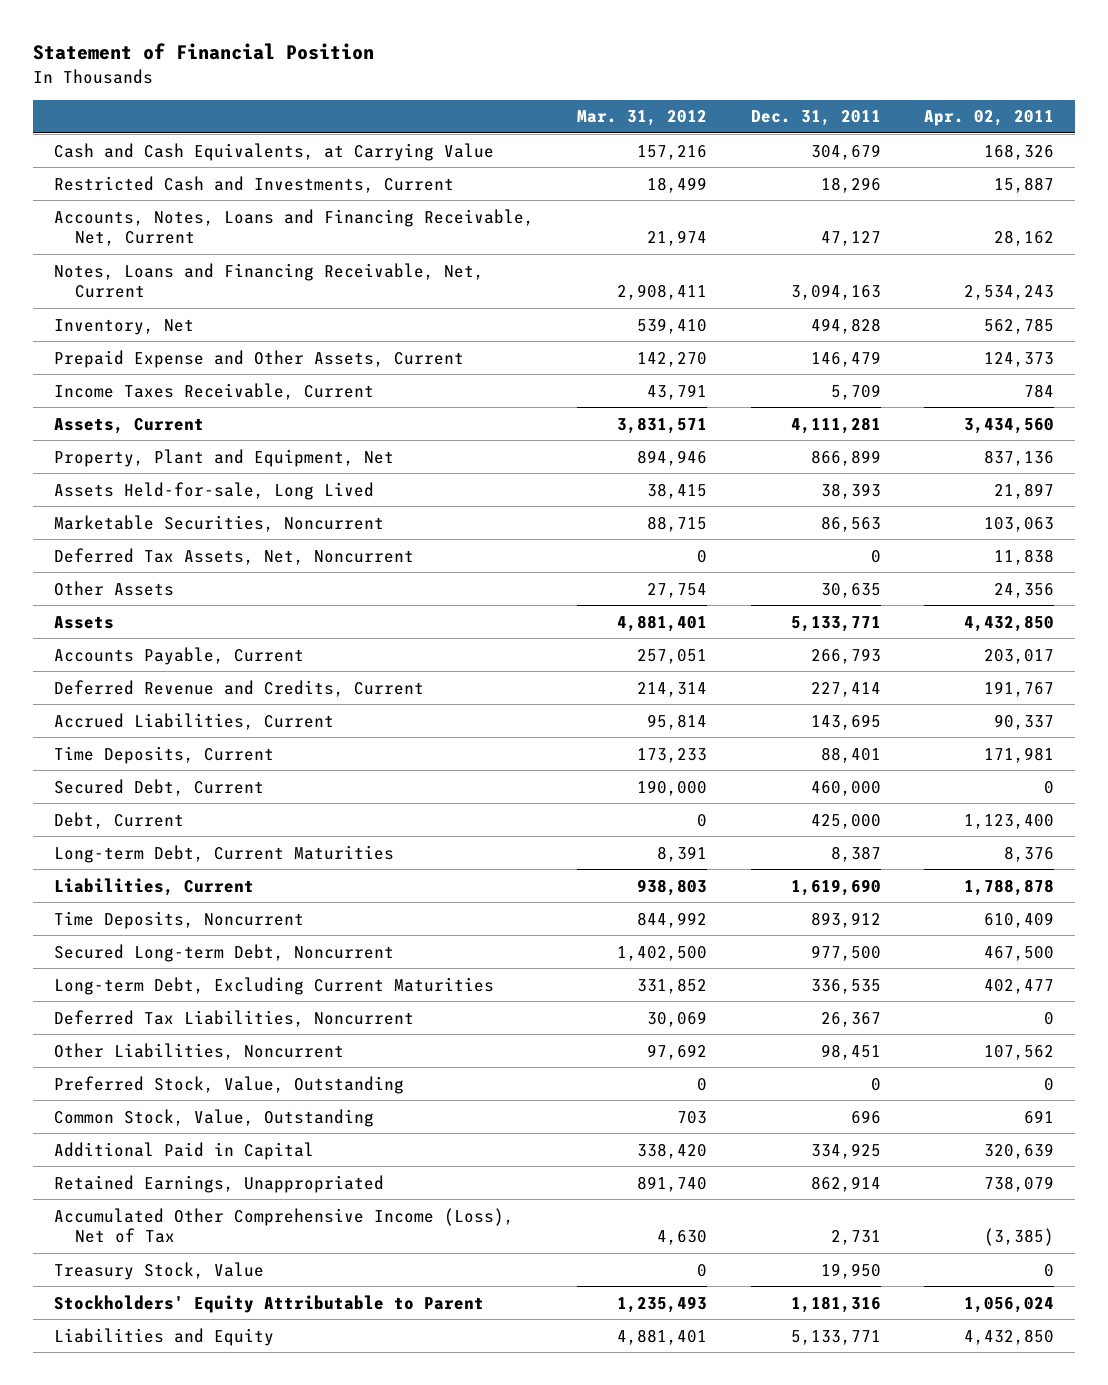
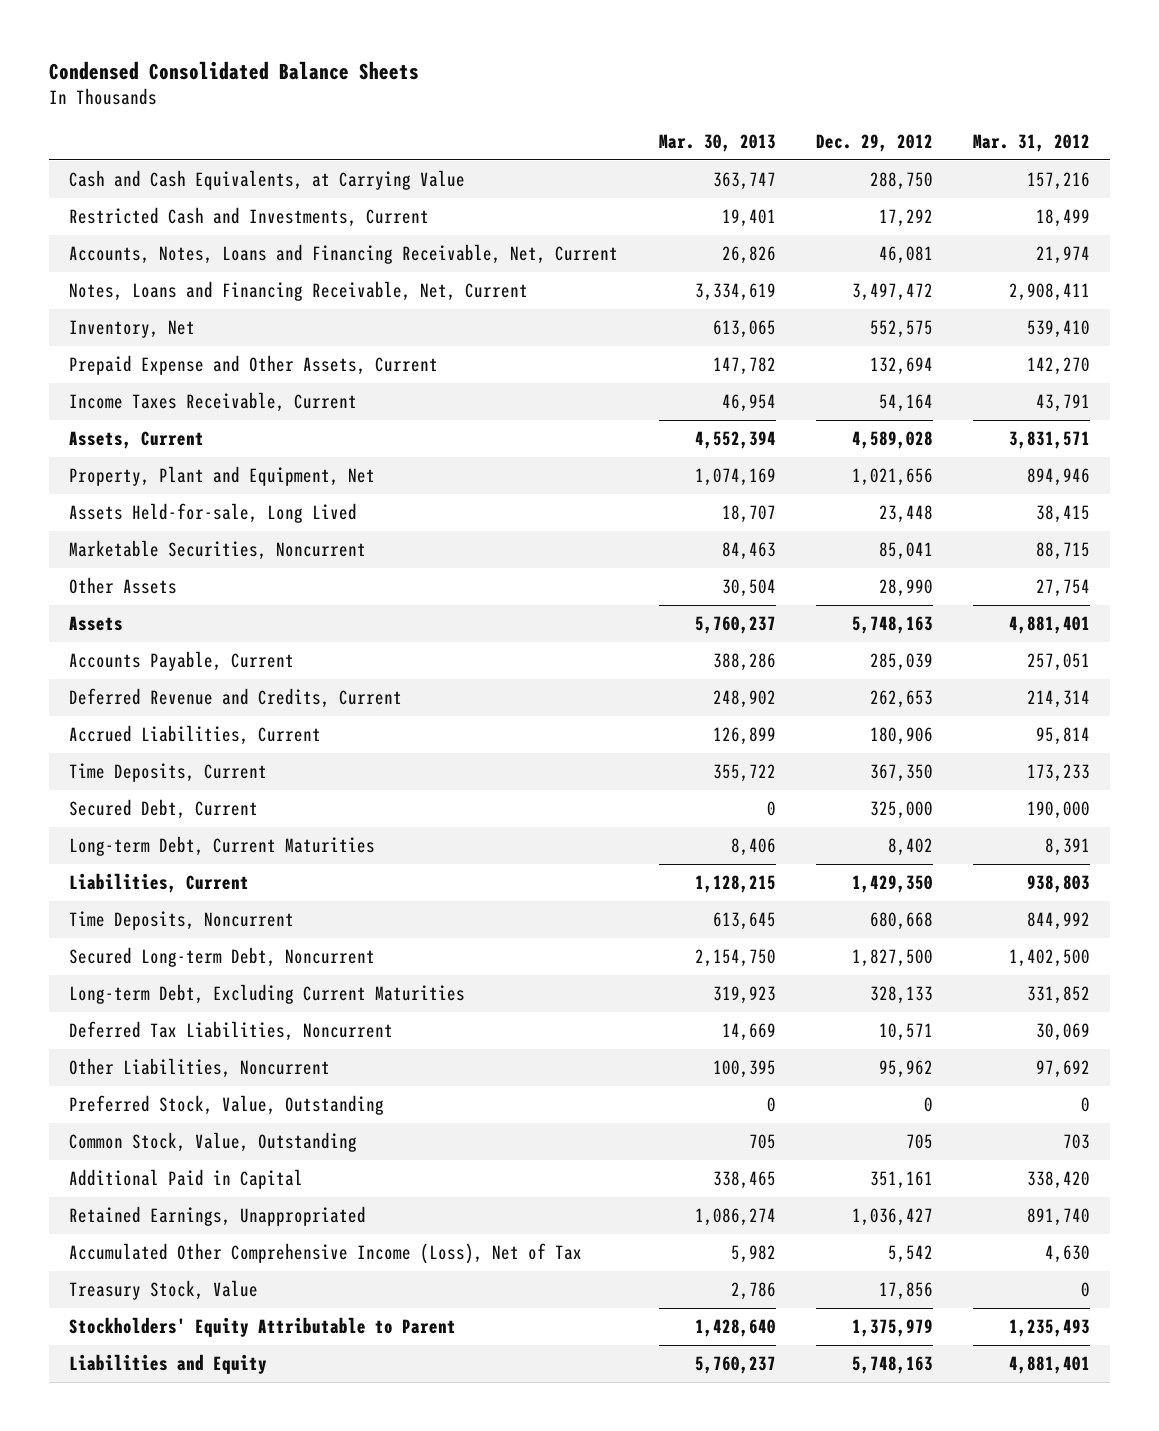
- Statement of Financial Position
+ Condensed Consolidated Balance Sheets
- | Mar. 31, 2012 | Dec. 31, 2011 | Apr. 02, 2011
+ | Mar. 30, 2013 | Dec. 29, 2012 | Mar. 31, 2012
- Deferred Tax Assets, Net, Noncurrent | 0 | 0 | 11,838
- Debt, Current | 0 | 425,000 | 1,123,400

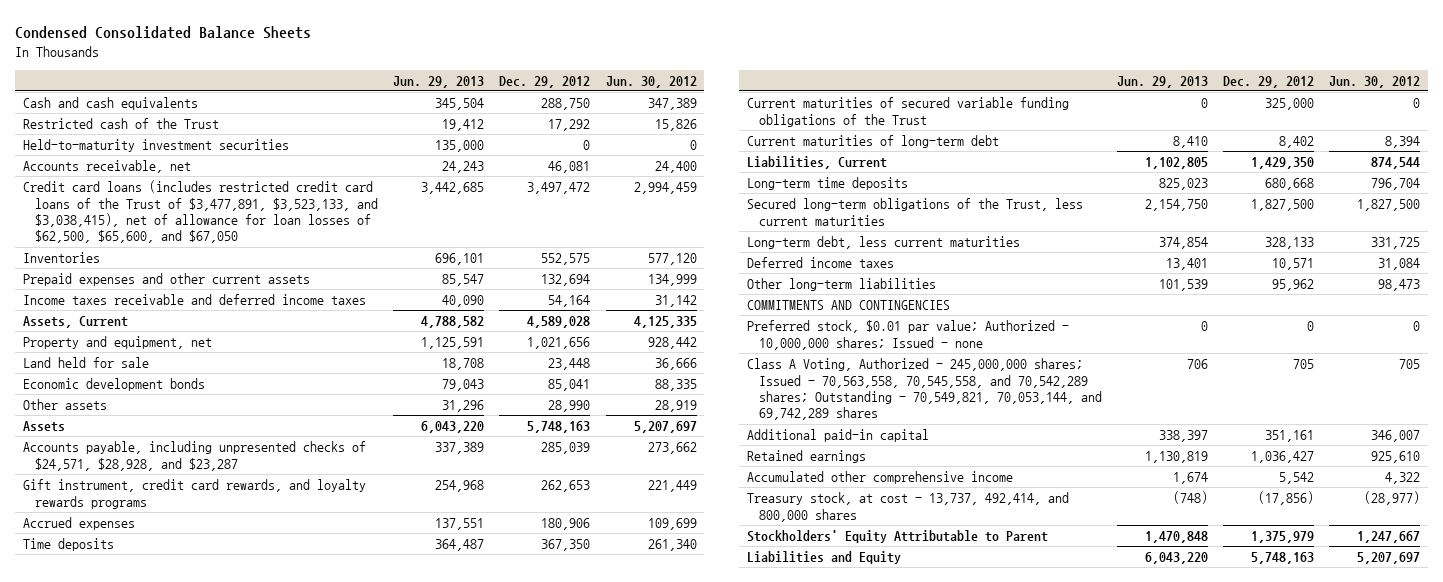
- | Mar. 30, 2013 | Dec. 29, 2012 | Mar. 31, 2012
+ | Jun. 29, 2013 | Dec. 29, 2012 | Jun. 30, 2012
- Cash and Cash Equivalents, at Carrying Value | 363,747 | 288,750 | 157,216
- Restricted Cash and Investments, Current | 19,401 | 17,292 | 18,499
- Accounts, Notes, Loans and Financing Receivable, Net, Current | 26,826 | 46,081 | 21,974
- Notes, Loans and Financing Receivable, Net, Current | 3,334,619 | 3,497,472 | 2,908,411
- Inventory, Net | 613,065 | 552,575 | 539,410
- Prepaid Expense and Other Assets, Current | 147,782 | 132,694 | 142,270
- Income Taxes Receivable, Current | 46,954 | 54,164 | 43,791
+ Cash and cash equivalents | 345,504 | 288,750 | 347,389
+ Restricted cash of the Trust | 19,412 | 17,292 | 15,826
+ Held-to-maturity investment securities | 135,000 | 0 | 0
+ Accounts receivable, net | 24,243 | 46,081 | 24,400
+ Credit card loans (includes restricted credit card loans of the Trust of $3,477,891, $3,523,133, and $3,038,415), net of allowance for loan losses of $62,500, $65,600, and $67,050 | 3,442,685 | 3,497,472 | 2,994,459
+ Inventories | 696,101 | 552,575 | 577,120
+ Prepaid expenses and other current assets | 85,547 | 132,694 | 134,999
+ Income taxes receivable and deferred income taxes | 40,090 | 54,164 | 31,142
- Property, Plant and Equipment, Net | 1,074,169 | 1,021,656 | 894,946
- Assets Held-for-sale, Long Lived | 18,707 | 23,448 | 38,415
- Marketable Securities, Noncurrent | 84,463 | 85,041 | 88,715
- Other Assets | 30,504 | 28,990 | 27,754
+ Property and equipment, net | 1,125,591 | 1,021,656 | 928,442
+ Land held for sale | 18,708 | 23,448 | 36,666
+ Economic development bonds | 79,043 | 85,041 | 88,335
+ Other assets | 31,296 | 28,990 | 28,919
- Accounts Payable, Current | 388,286 | 285,039 | 257,051
- Deferred Revenue and Credits, Current | 248,902 | 262,653 | 214,314
- Accrued Liabilities, Current | 126,899 | 180,906 | 95,814
- Time Deposits, Current | 355,722 | 367,350 | 173,233
- Secured Debt, Current | 0 | 325,000 | 190,000
- Long-term Debt, Current Maturities | 8,406 | 8,402 | 8,391
+ Accounts payable, including unpresented checks of $24,571, $28,928, and $23,287 | 337,389 | 285,039 | 273,662
+ Gift instrument, credit card rewards, and loyalty rewards programs | 254,968 | 262,653 | 221,449
+ Accrued expenses | 137,551 | 180,906 | 109,699
+ Time deposits | 364,487 | 367,350 | 261,340
+ Current maturities of secured variable funding obligations of the Trust | 0 | 325,000 | 0
+ Current maturities of long-term debt | 8,410 | 8,402 | 8,394
- Time Deposits, Noncurrent | 613,645 | 680,668 | 844,992
- Secured Long-term Debt, Noncurrent | 2,154,750 | 1,827,500 | 1,402,500
- Long-term Debt, Excluding Current Maturities | 319,923 | 328,133 | 331,852
- Deferred Tax Liabilities, Noncurrent | 14,669 | 10,571 | 30,069
- Other Liabilities, Noncurrent | 100,395 | 95,962 | 97,692
- Preferred Stock, Value, Outstanding | 0 | 0 | 0
- Common Stock, Value, Outstanding | 705 | 705 | 703
- Additional Paid in Capital | 338,465 | 351,161 | 338,420
- Retained Earnings, Unappropriated | 1,086,274 | 1,036,427 | 891,740
- Accumulated Other Comprehensive Income (Loss), Net of Tax | 5,982 | 5,542 | 4,630
- Treasury Stock, Value | 2,786 | 17,856 | 0
+ Long-term time deposits | 825,023 | 680,668 | 796,704
+ Secured long-term obligations of the Trust, less current maturities | 2,154,750 | 1,827,500 | 1,827,500
+ Long-term debt, less current maturities | 374,854 | 328,133 | 331,725
+ Deferred income taxes | 13,401 | 10,571 | 31,084
+ Other long-term liabilities | 101,539 | 95,962 | 98,473
+ COMMITMENTS AND CONTINGENCIES
+ Preferred stock, $0.01 par value; Authorized - 10,000,000 shares; Issued - none | 0 | 0 | 0
+ Class A Voting, Authorized - 245,000,000 shares; Issued - 70,563,558, 70,545,558, and 70,542,289 shares; Outstanding - 70,549,821, 70,053,144, and 69,742,289 shares | 706 | 705 | 705
+ Additional paid-in capital | 338,397 | 351,161 | 346,007
+ Retained earnings | 1,130,819 | 1,036,427 | 925,610
+ Accumulated other comprehensive income | 1,674 | 5,542 | 4,322
+ Treasury stock, at cost - 13,737, 492,414, and 800,000 shares | (748) | (17,856) | (28,977)

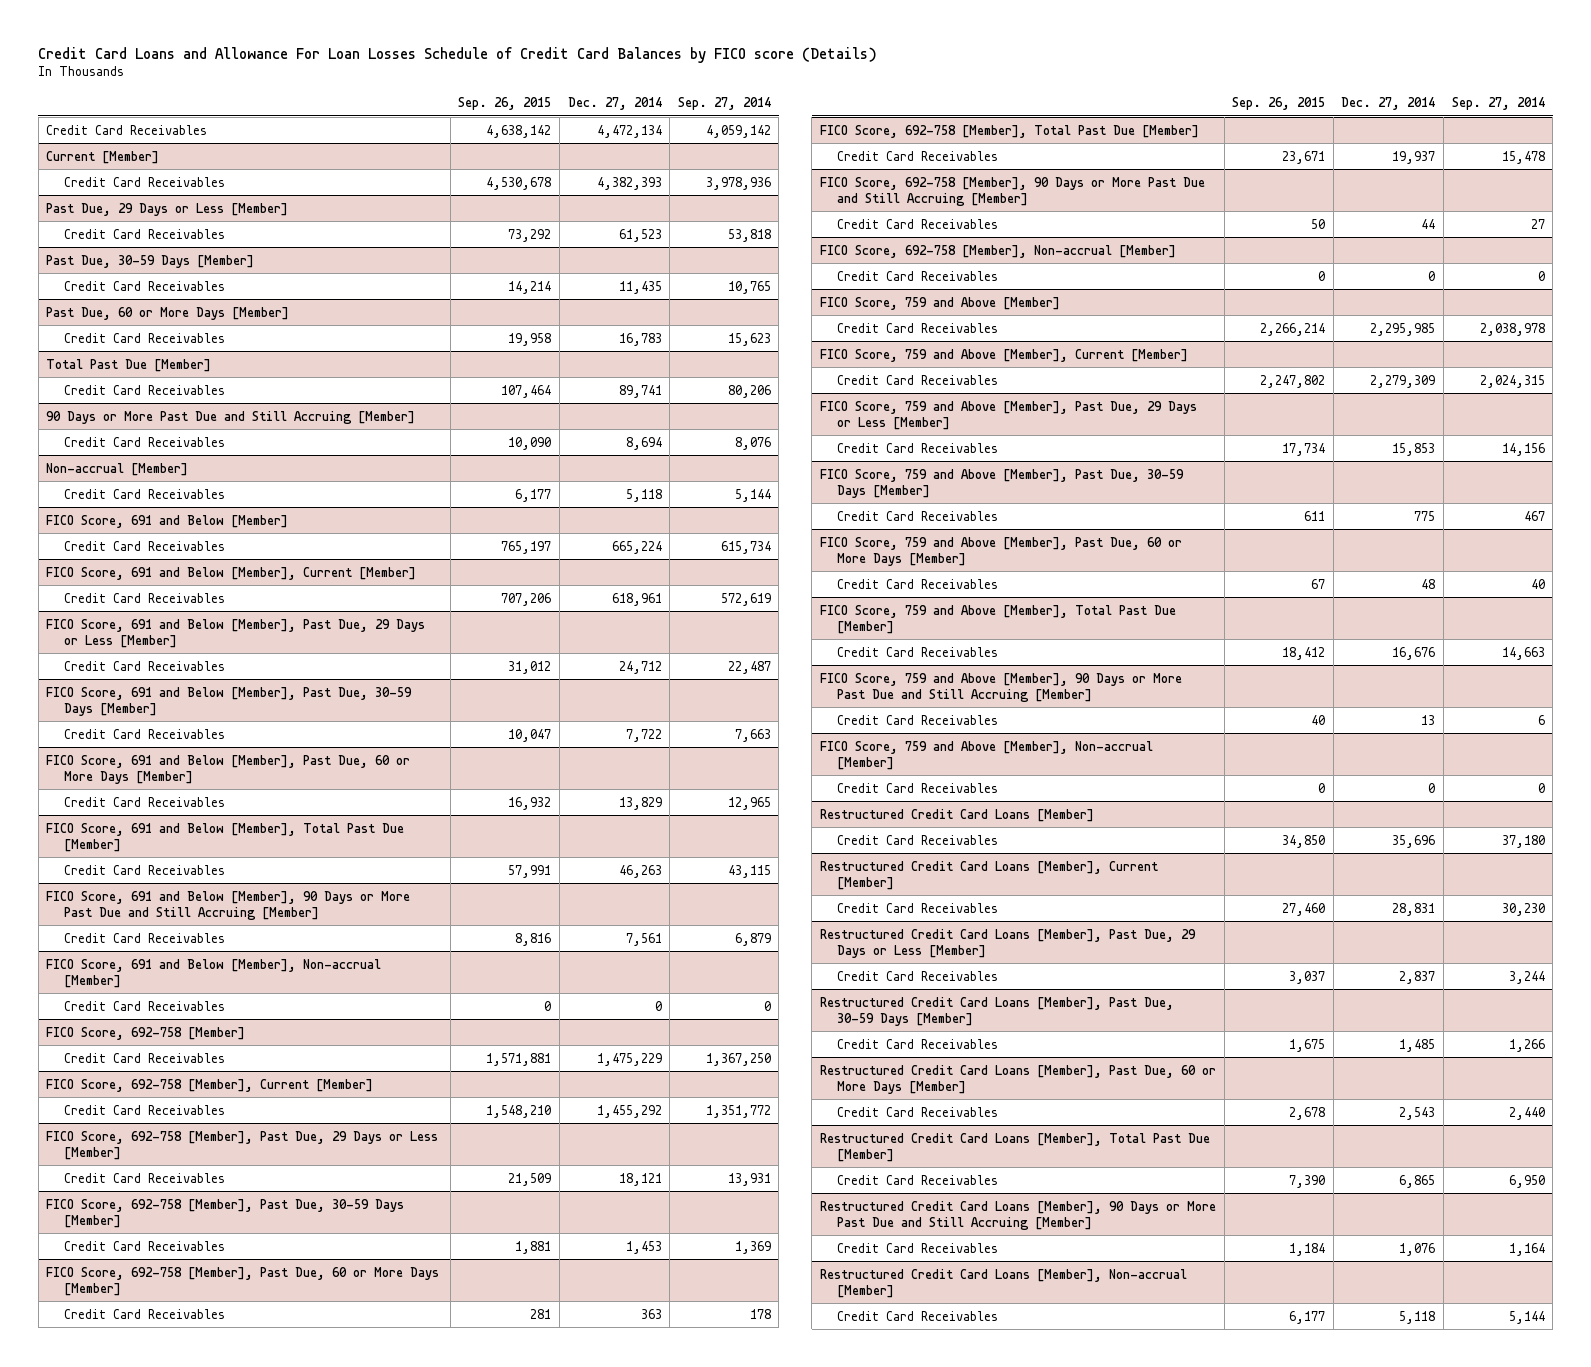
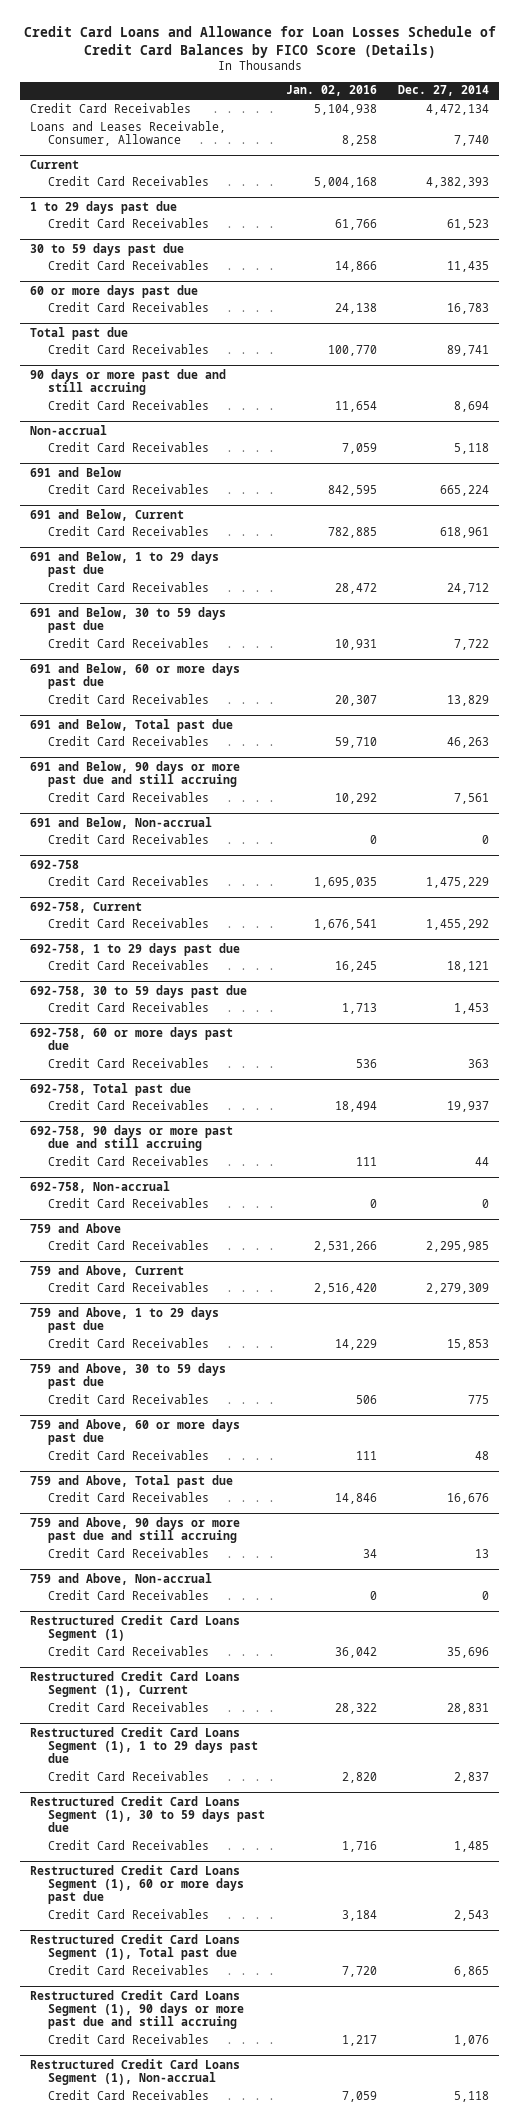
- Credit Card Loans and Allowance For Loan Losses Schedule of Credit Card Balances by FICO score (Details)
+ Credit Card Loans and Allowance for Loan Losses Schedule of Credit Card Balances by FICO Score (Details)
- | Sep. 26, 2015 | Dec. 27, 2014 | Sep. 27, 2014
+ | Jan. 02, 2016 | Dec. 27, 2014
- Current [Member]
+ Loans and Leases Receivable, Consumer, Allowance | 8,258 | 7,740
+ Current
- Past Due, 29 Days or Less [Member]
+ 1 to 29 days past due
- Past Due, 30-59 Days [Member]
+ 30 to 59 days past due
- Past Due, 60 or More Days [Member]
+ 60 or more days past due
- Total Past Due [Member]
+ Total past due
- 90 Days or More Past Due and Still Accruing [Member]
+ 90 days or more past due and still accruing
- Non-accrual [Member]
+ Non-accrual
- FICO Score, 691 and Below [Member]
+ 691 and Below
- FICO Score, 691 and Below [Member], Current [Member]
+ 691 and Below, Current
- FICO Score, 691 and Below [Member], Past Due, 29 Days or Less [Member]
+ 691 and Below, 1 to 29 days past due
- FICO Score, 691 and Below [Member], Past Due, 30-59 Days [Member]
+ 691 and Below, 30 to 59 days past due
- FICO Score, 691 and Below [Member], Past Due, 60 or More Days [Member]
+ 691 and Below, 60 or more days past due
- FICO Score, 691 and Below [Member], Total Past Due [Member]
+ 691 and Below, Total past due
- FICO Score, 691 and Below [Member], 90 Days or More Past Due and Still Accruing [Member]
+ 691 and Below, 90 days or more past due and still accruing
- FICO Score, 691 and Below [Member], Non-accrual [Member]
+ 691 and Below, Non-accrual
- FICO Score, 692-758 [Member]
+ 692-758
- FICO Score, 692-758 [Member], Current [Member]
+ 692-758, Current
- FICO Score, 692-758 [Member], Past Due, 29 Days or Less [Member]
+ 692-758, 1 to 29 days past due
- FICO Score, 692-758 [Member], Past Due, 30-59 Days [Member]
+ 692-758, 30 to 59 days past due
- FICO Score, 692-758 [Member], Past Due, 60 or More Days [Member]
+ 692-758, 60 or more days past due
- FICO Score, 692-758 [Member], Total Past Due [Member]
+ 692-758, Total past due
- FICO Score, 692-758 [Member], 90 Days or More Past Due and Still Accruing [Member]
+ 692-758, 90 days or more past due and still accruing
- FICO Score, 692-758 [Member], Non-accrual [Member]
+ 692-758, Non-accrual
- FICO Score, 759 and Above [Member]
+ 759 and Above
- FICO Score, 759 and Above [Member], Current [Member]
+ 759 and Above, Current
- FICO Score, 759 and Above [Member], Past Due, 29 Days or Less [Member]
+ 759 and Above, 1 to 29 days past due
- FICO Score, 759 and Above [Member], Past Due, 30-59 Days [Member]
+ 759 and Above, 30 to 59 days past due
- FICO Score, 759 and Above [Member], Past Due, 60 or More Days [Member]
+ 759 and Above, 60 or more days past due
- FICO Score, 759 and Above [Member], Total Past Due [Member]
+ 759 and Above, Total past due
- FICO Score, 759 and Above [Member], 90 Days or More Past Due and Still Accruing [Member]
+ 759 and Above, 90 days or more past due and still accruing
- FICO Score, 759 and Above [Member], Non-accrual [Member]
+ 759 and Above, Non-accrual
- Restructured Credit Card Loans [Member]
+ Restructured Credit Card Loans Segment (1)
- Restructured Credit Card Loans [Member], Current [Member]
+ Restructured Credit Card Loans Segment (1), Current
- Restructured Credit Card Loans [Member], Past Due, 29 Days or Less [Member]
+ Restructured Credit Card Loans Segment (1), 1 to 29 days past due
- Restructured Credit Card Loans [Member], Past Due, 30-59 Days [Member]
+ Restructured Credit Card Loans Segment (1), 30 to 59 days past due
- Restructured Credit Card Loans [Member], Past Due, 60 or More Days [Member]
+ Restructured Credit Card Loans Segment (1), 60 or more days past due
- Restructured Credit Card Loans [Member], Total Past Due [Member]
+ Restructured Credit Card Loans Segment (1), Total past due
- Restructured Credit Card Loans [Member], 90 Days or More Past Due and Still Accruing [Member]
+ Restructured Credit Card Loans Segment (1), 90 days or more past due and still accruing
- Restructured Credit Card Loans [Member], Non-accrual [Member]
+ Restructured Credit Card Loans Segment (1), Non-accrual

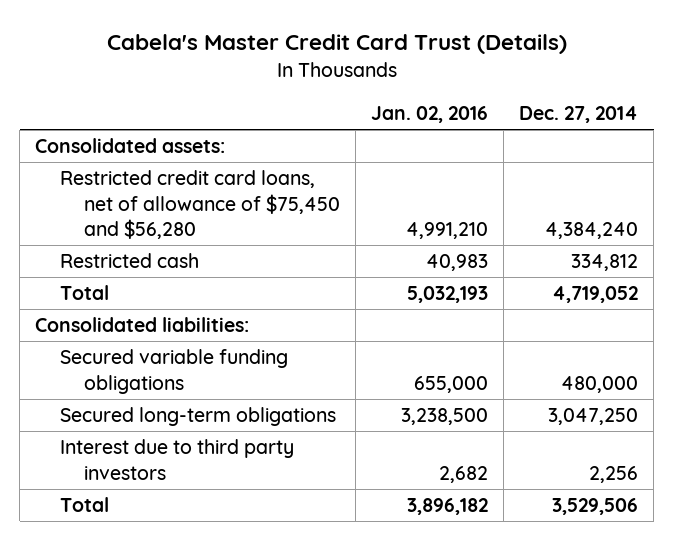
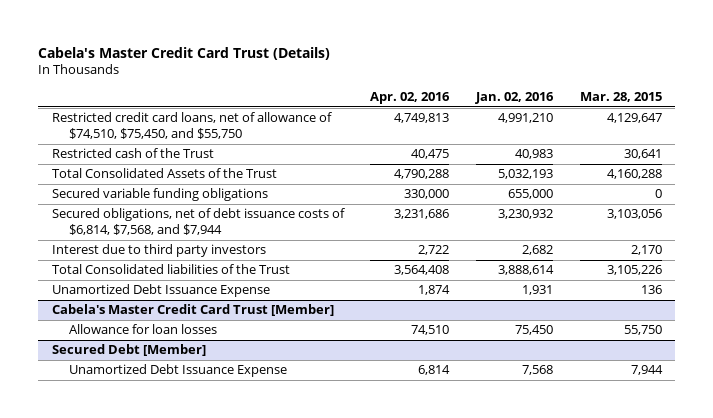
- | Jan. 02, 2016 | Dec. 27, 2014
+ | Apr. 02, 2016 | Jan. 02, 2016 | Mar. 28, 2015
- Consolidated assets:
- Restricted credit card loans, net of allowance of $75,450 and $56,280 | 4,991,210 | 4,384,240
- Restricted cash | 40,983 | 334,812
- Total | 5,032,193 | 4,719,052
- Consolidated liabilities:
+ Restricted credit card loans, net of allowance of $74,510, $75,450, and $55,750 | 4,749,813 | 4,991,210 | 4,129,647
+ Restricted cash of the Trust | 40,475 | 40,983 | 30,641
+ Total Consolidated Assets of the Trust | 4,790,288 | 5,032,193 | 4,160,288
- Secured long-term obligations | 3,238,500 | 3,047,250
+ Secured obligations, net of debt issuance costs of $6,814, $7,568, and $7,944 | 3,231,686 | 3,230,932 | 3,103,056
- Total | 3,896,182 | 3,529,506
+ Total Consolidated liabilities of the Trust | 3,564,408 | 3,888,614 | 3,105,226
+ Unamortized Debt Issuance Expense | 1,874 | 1,931 | 136
+ Cabela's Master Credit Card Trust [Member]
+ Allowance for loan losses | 74,510 | 75,450 | 55,750
+ Secured Debt [Member]
+ Unamortized Debt Issuance Expense | 6,814 | 7,568 | 7,944

